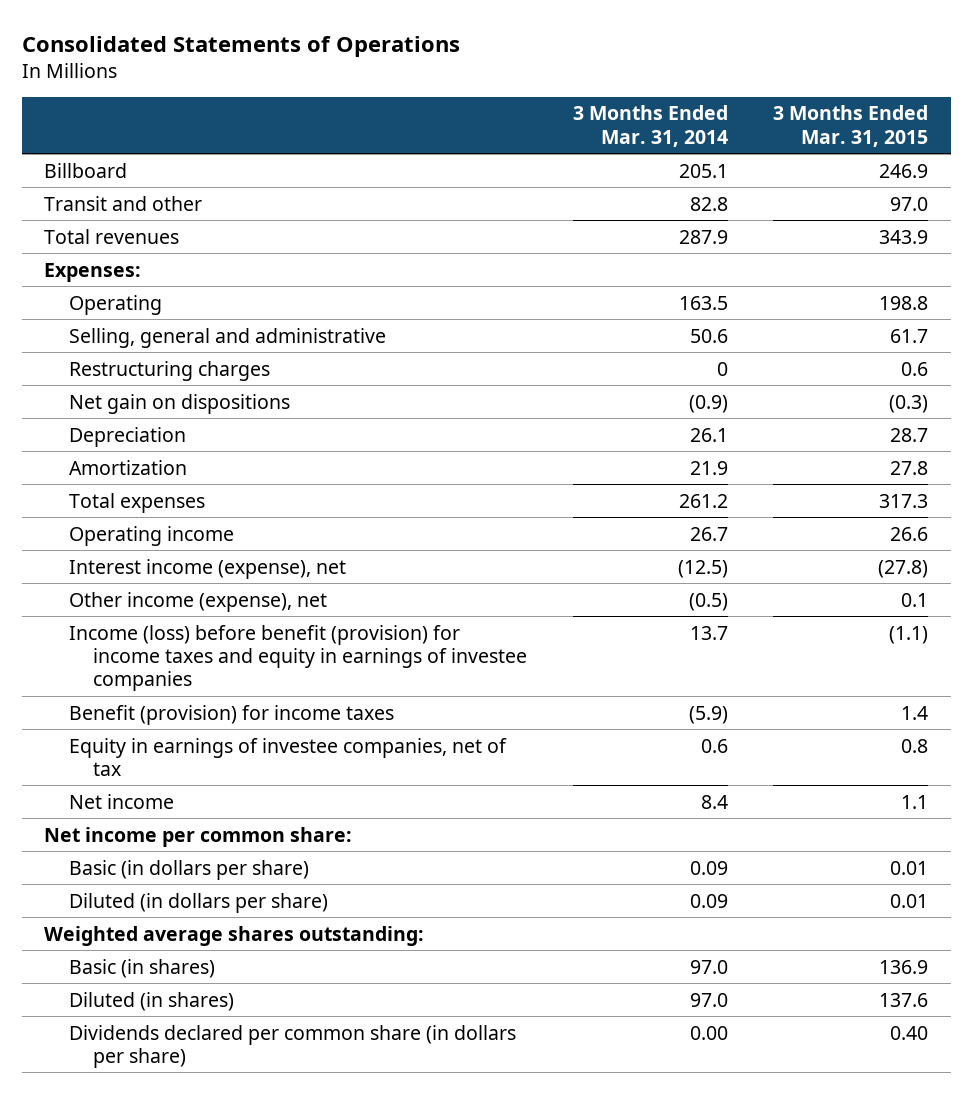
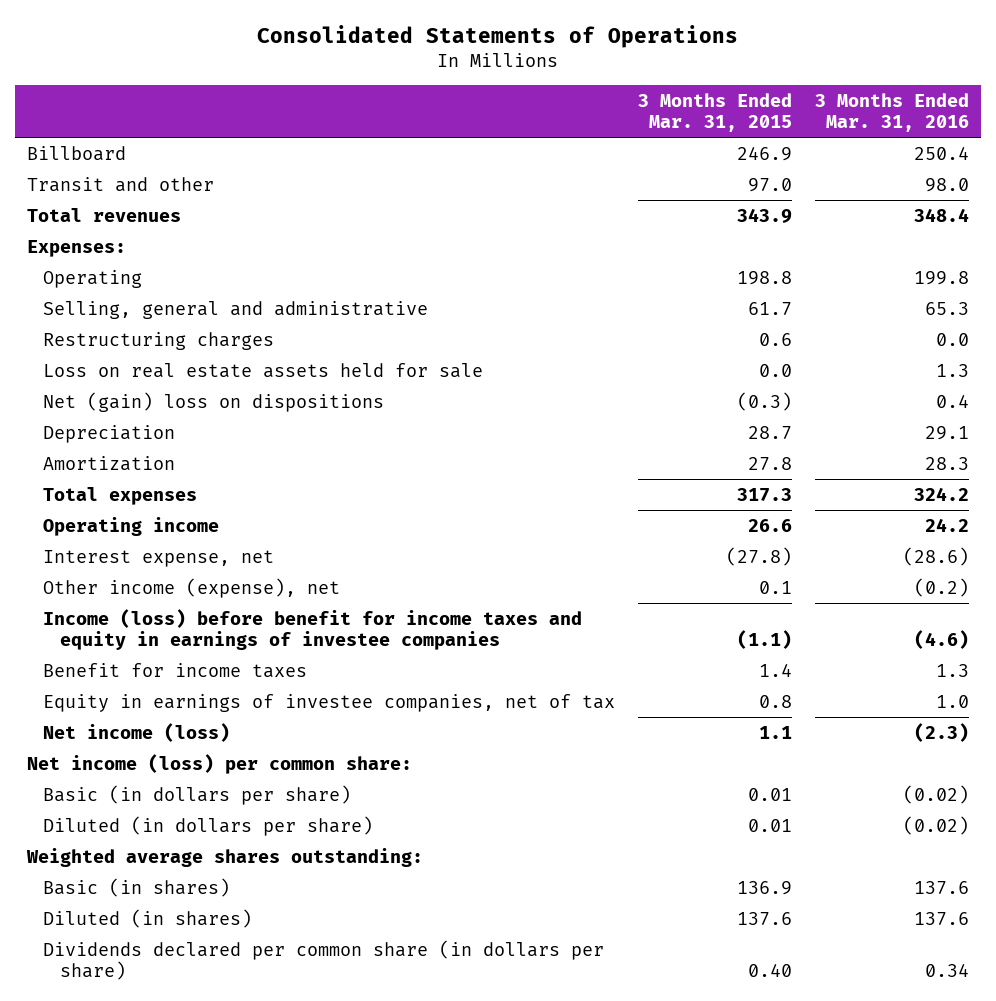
- | 3 Months Ended Mar. 31, 2014 | 3 Months Ended Mar. 31, 2015
+ | 3 Months Ended Mar. 31, 2015 | 3 Months Ended Mar. 31, 2016
- Net gain on dispositions | (0.9) | (0.3)
+ Loss on real estate assets held for sale | 0.0 | 1.3
+ Net (gain) loss on dispositions | (0.3) | 0.4
- Interest income (expense), net | (12.5) | (27.8)
+ Interest expense, net | (27.8) | (28.6)
- Income (loss) before benefit (provision) for income taxes and equity in earnings of investee companies | 13.7 | (1.1)
- Benefit (provision) for income taxes | (5.9) | 1.4
+ Income (loss) before benefit for income taxes and equity in earnings of investee companies | (1.1) | (4.6)
+ Benefit for income taxes | 1.4 | 1.3
- Net income | 8.4 | 1.1
- Net income per common share:
+ Net income (loss) | 1.1 | (2.3)
+ Net income (loss) per common share:

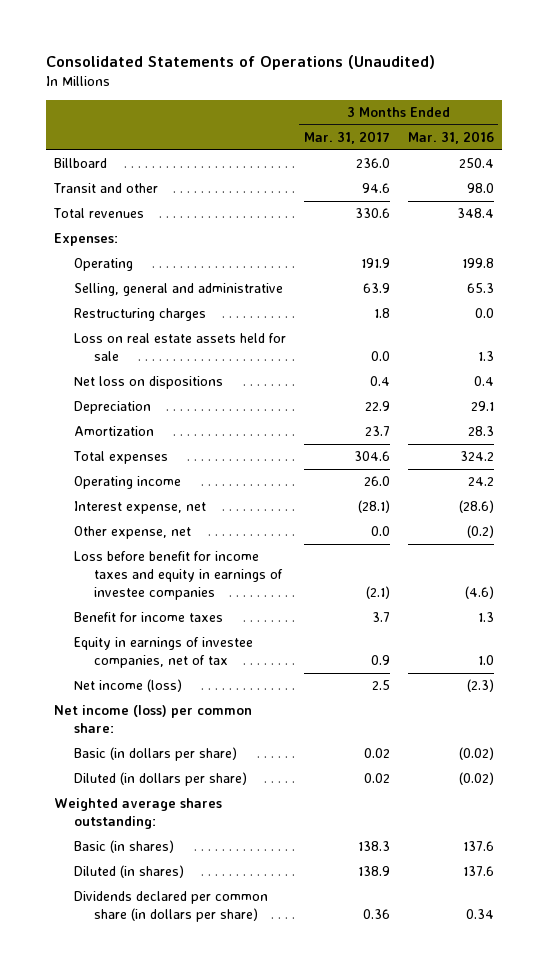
- Consolidated Statements of Operations
+ Consolidated Statements of Operations (Unaudited)
- | 3 Months Ended Mar. 31, 2015 | 3 Months Ended Mar. 31, 2016
+ | 3 Months Ended Mar. 31, 2017 | 3 Months Ended Mar. 31, 2016
- Net (gain) loss on dispositions | (0.3) | 0.4
+ Net loss on dispositions | 0.4 | 0.4
- Other income (expense), net | 0.1 | (0.2)
- Income (loss) before benefit for income taxes and equity in earnings of investee companies | (1.1) | (4.6)
+ Other expense, net | 0.0 | (0.2)
+ Loss before benefit for income taxes and equity in earnings of investee companies | (2.1) | (4.6)

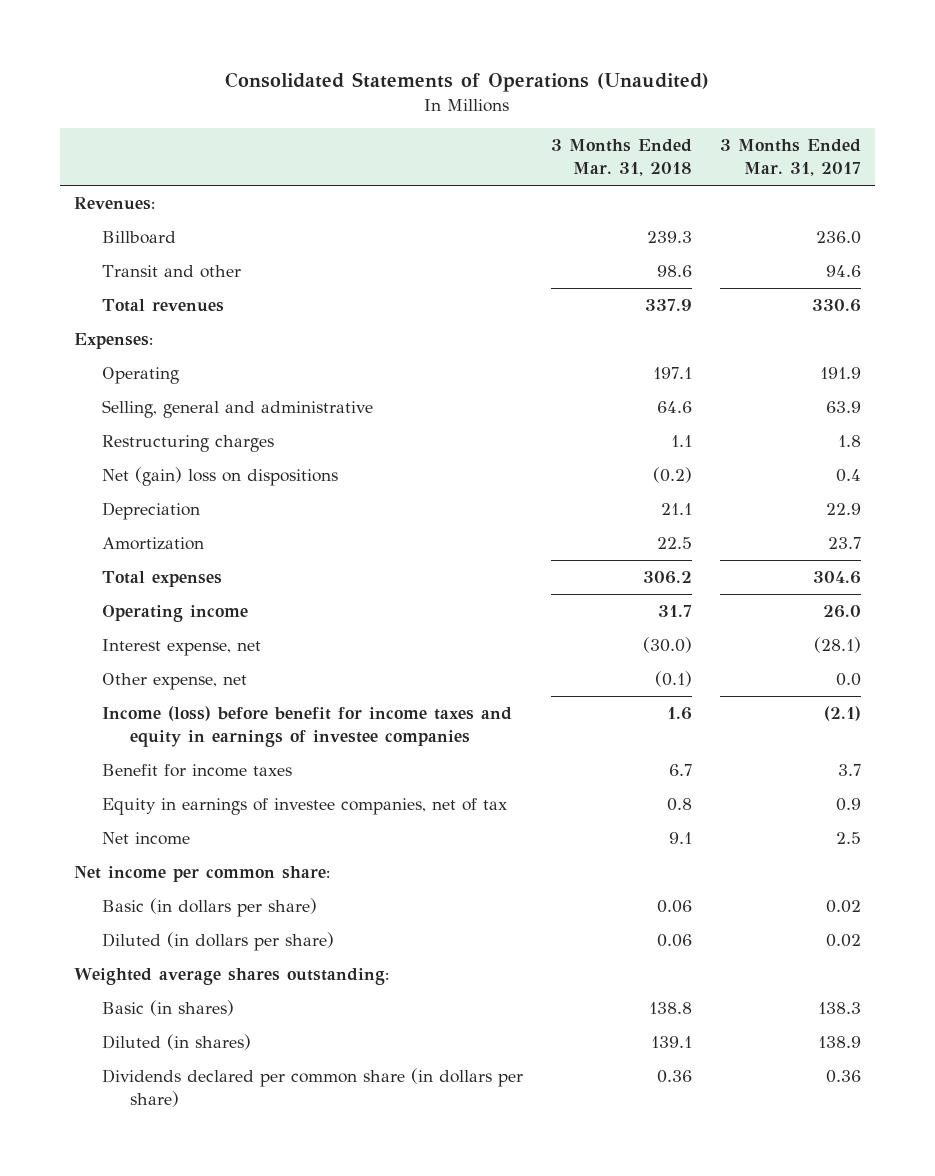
- | 3 Months Ended Mar. 31, 2017 | 3 Months Ended Mar. 31, 2016
+ | 3 Months Ended Mar. 31, 2018 | 3 Months Ended Mar. 31, 2017
+ Revenues:
- Loss on real estate assets held for sale | 0.0 | 1.3
- Net loss on dispositions | 0.4 | 0.4
+ Net (gain) loss on dispositions | (0.2) | 0.4
- Loss before benefit for income taxes and equity in earnings of investee companies | (2.1) | (4.6)
+ Income (loss) before benefit for income taxes and equity in earnings of investee companies | 1.6 | (2.1)
- Net income (loss) | 2.5 | (2.3)
- Net income (loss) per common share:
+ Net income | 9.1 | 2.5
+ Net income per common share:

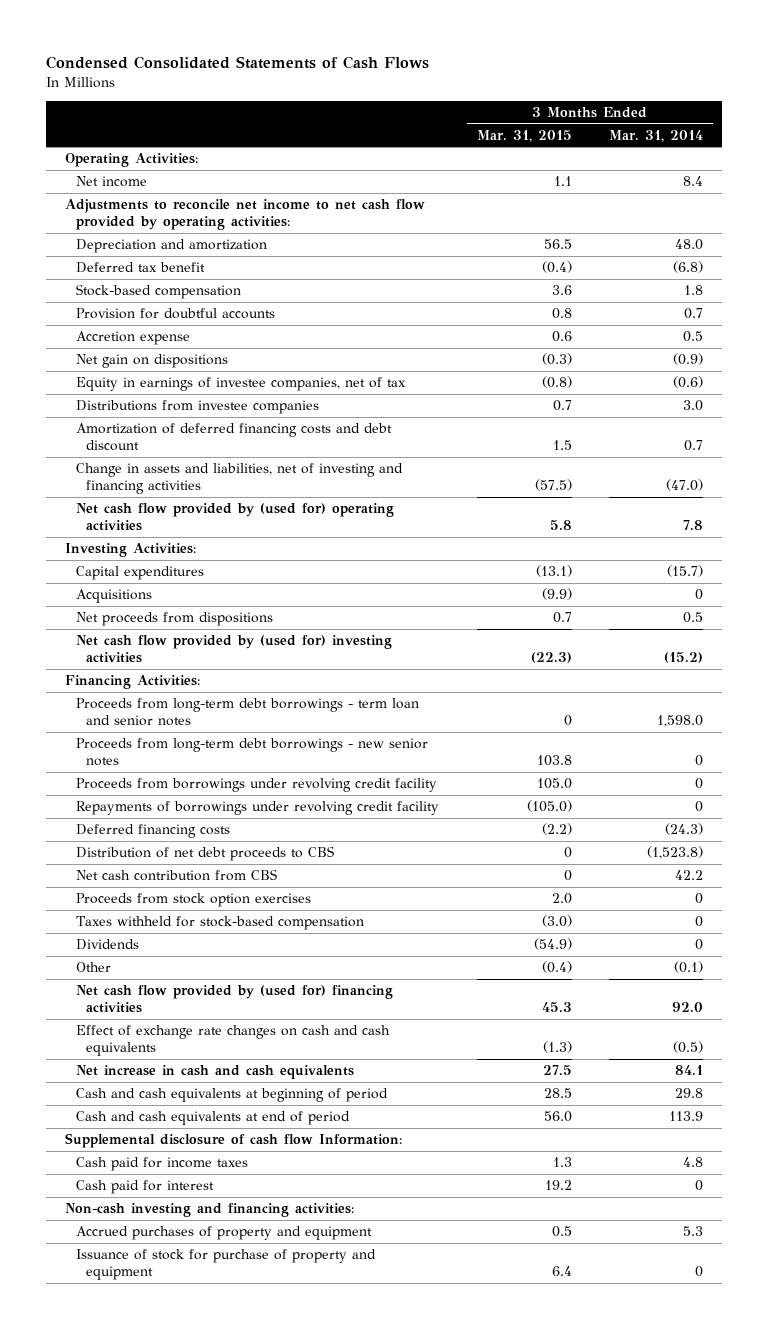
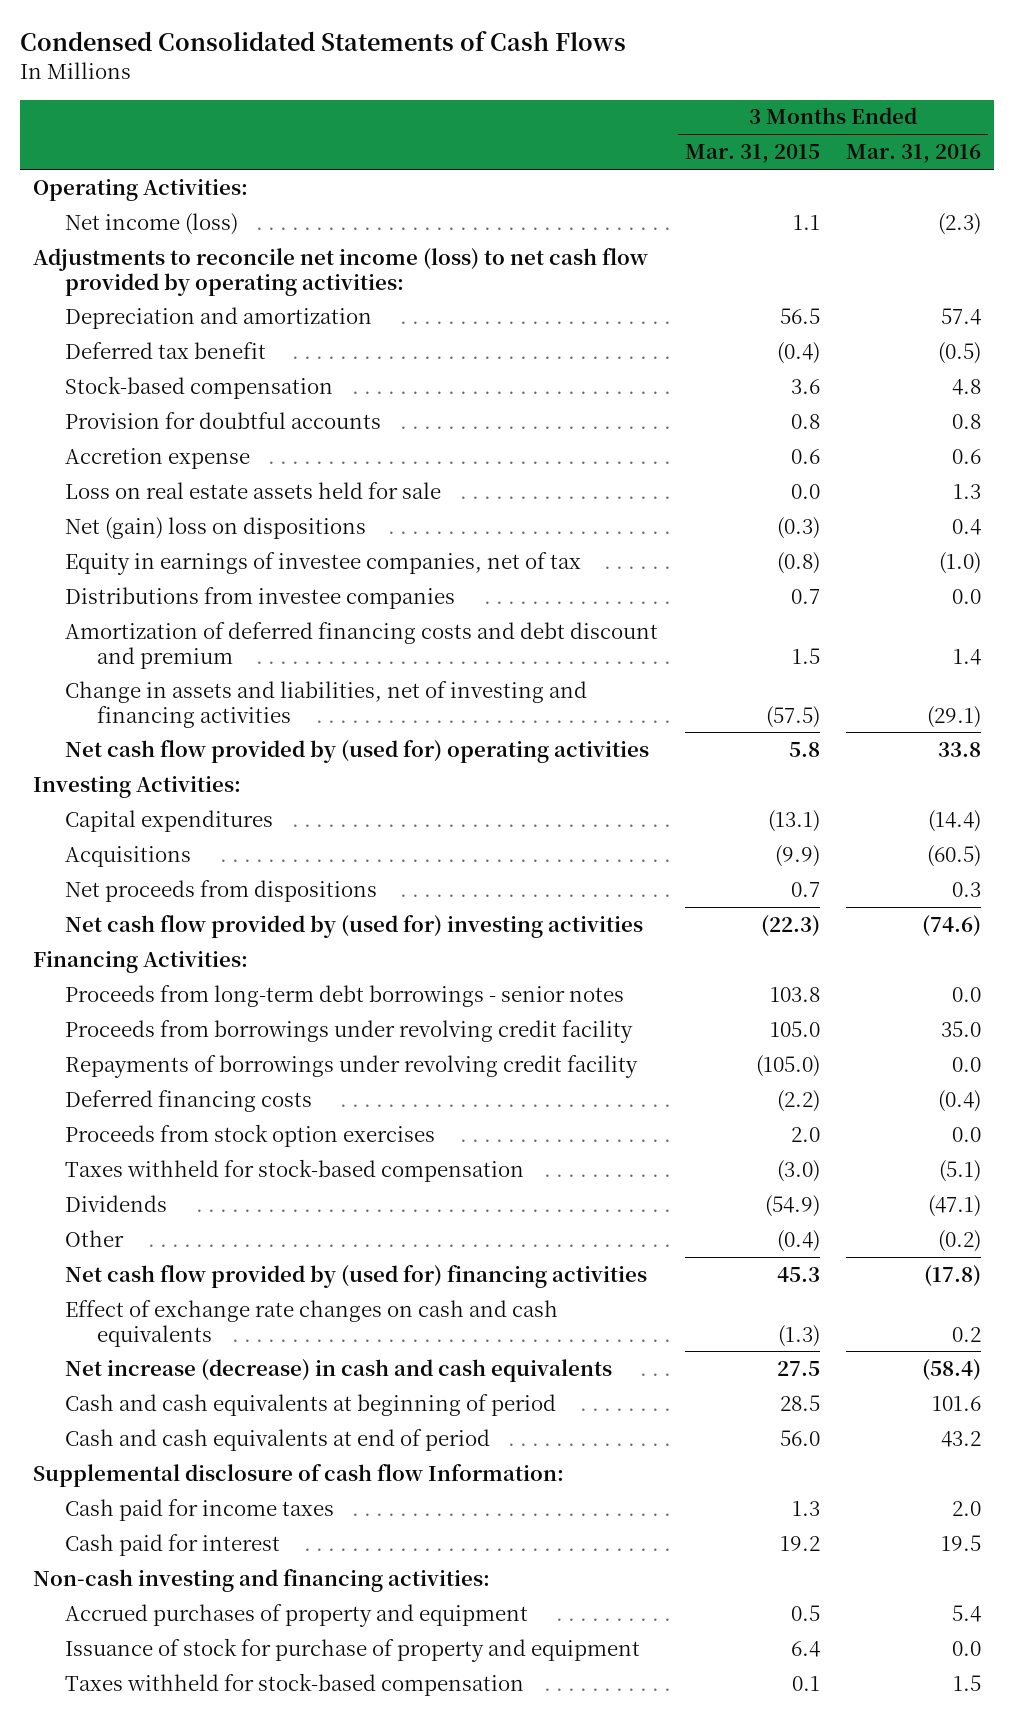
- | 3 Months Ended Mar. 31, 2015 | 3 Months Ended Mar. 31, 2014
+ | 3 Months Ended Mar. 31, 2015 | 3 Months Ended Mar. 31, 2016
- Net income | 1.1 | 8.4
- Adjustments to reconcile net income to net cash flow provided by operating activities:
+ Net income (loss) | 1.1 | (2.3)
+ Adjustments to reconcile net income (loss) to net cash flow provided by operating activities:
- Net gain on dispositions | (0.3) | (0.9)
+ Loss on real estate assets held for sale | 0.0 | 1.3
+ Net (gain) loss on dispositions | (0.3) | 0.4
- Amortization of deferred financing costs and debt discount | 1.5 | 0.7
+ Amortization of deferred financing costs and debt discount and premium | 1.5 | 1.4
- Proceeds from long-term debt borrowings - term loan and senior notes | 0 | 1,598.0
- Proceeds from long-term debt borrowings - new senior notes | 103.8 | 0
+ Proceeds from long-term debt borrowings - senior notes | 103.8 | 0.0
- Distribution of net debt proceeds to CBS | 0 | (1,523.8)
- Net cash contribution from CBS | 0 | 42.2
- Net increase in cash and cash equivalents | 27.5 | 84.1
+ Net increase (decrease) in cash and cash equivalents | 27.5 | (58.4)
+ Taxes withheld for stock-based compensation | 0.1 | 1.5

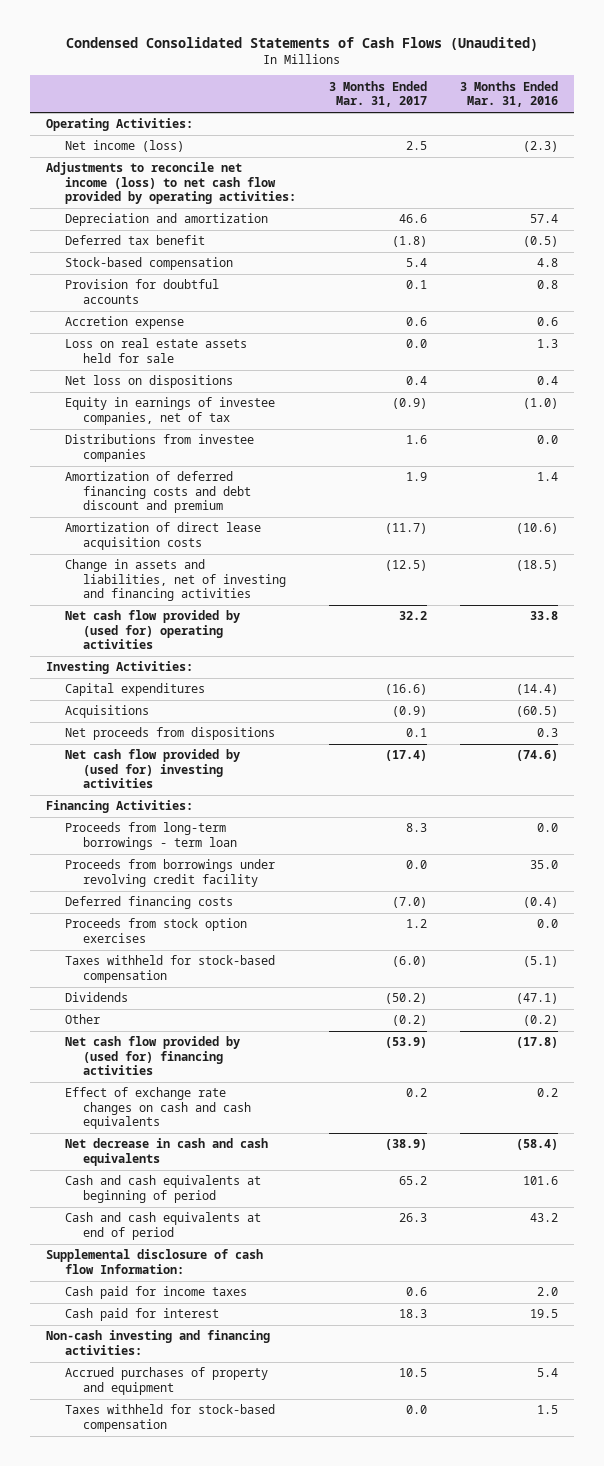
- Condensed Consolidated Statements of Cash Flows
+ Condensed Consolidated Statements of Cash Flows (Unaudited)
- | 3 Months Ended Mar. 31, 2015 | 3 Months Ended Mar. 31, 2016
+ | 3 Months Ended Mar. 31, 2017 | 3 Months Ended Mar. 31, 2016
- Net (gain) loss on dispositions | (0.3) | 0.4
+ Net loss on dispositions | 0.4 | 0.4
- Change in assets and liabilities, net of investing and financing activities | (57.5) | (29.1)
+ Amortization of direct lease acquisition costs | (11.7) | (10.6)
+ Change in assets and liabilities, net of investing and financing activities | (12.5) | (18.5)
- Proceeds from long-term debt borrowings - senior notes | 103.8 | 0.0
+ Proceeds from long-term borrowings - term loan | 8.3 | 0.0
- Repayments of borrowings under revolving credit facility | (105.0) | 0.0
- Net increase (decrease) in cash and cash equivalents | 27.5 | (58.4)
+ Net decrease in cash and cash equivalents | (38.9) | (58.4)
- Issuance of stock for purchase of property and equipment | 6.4 | 0.0

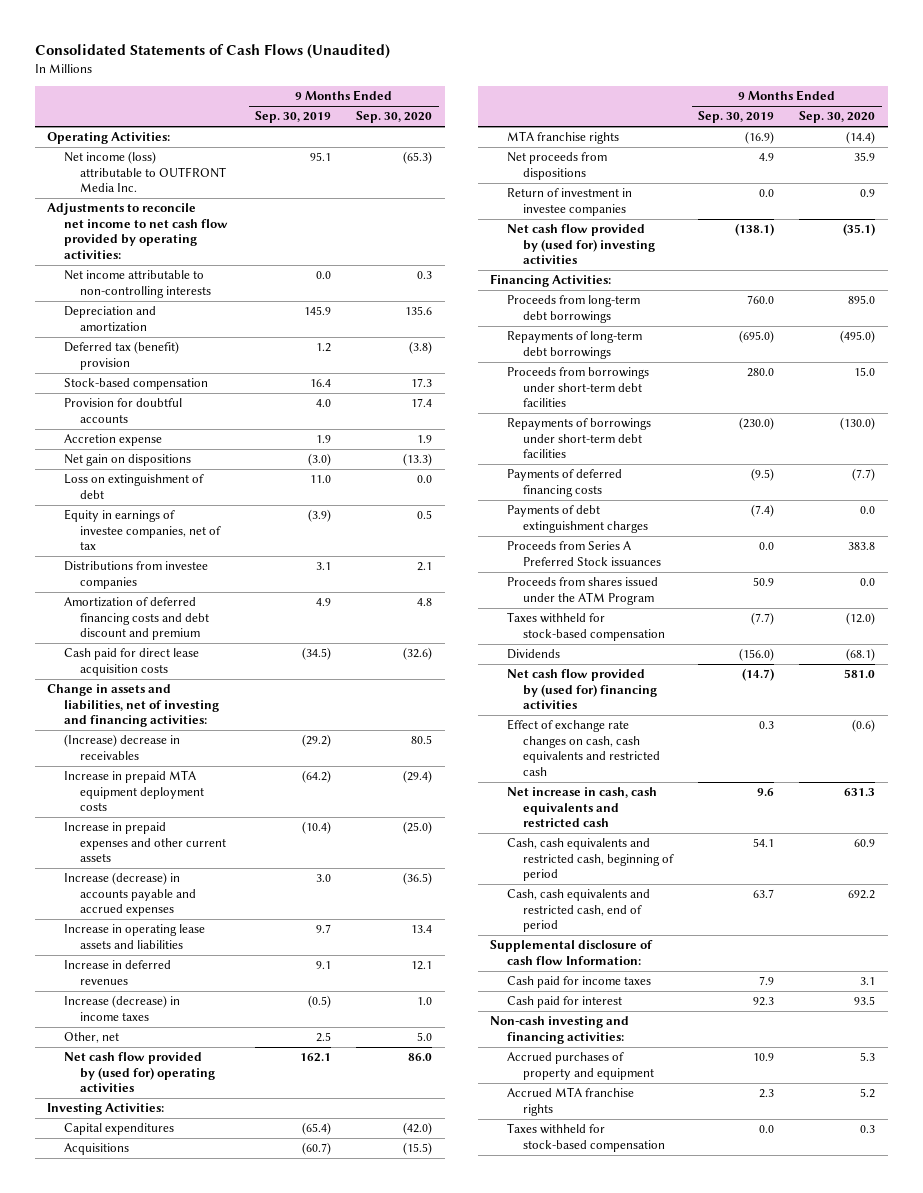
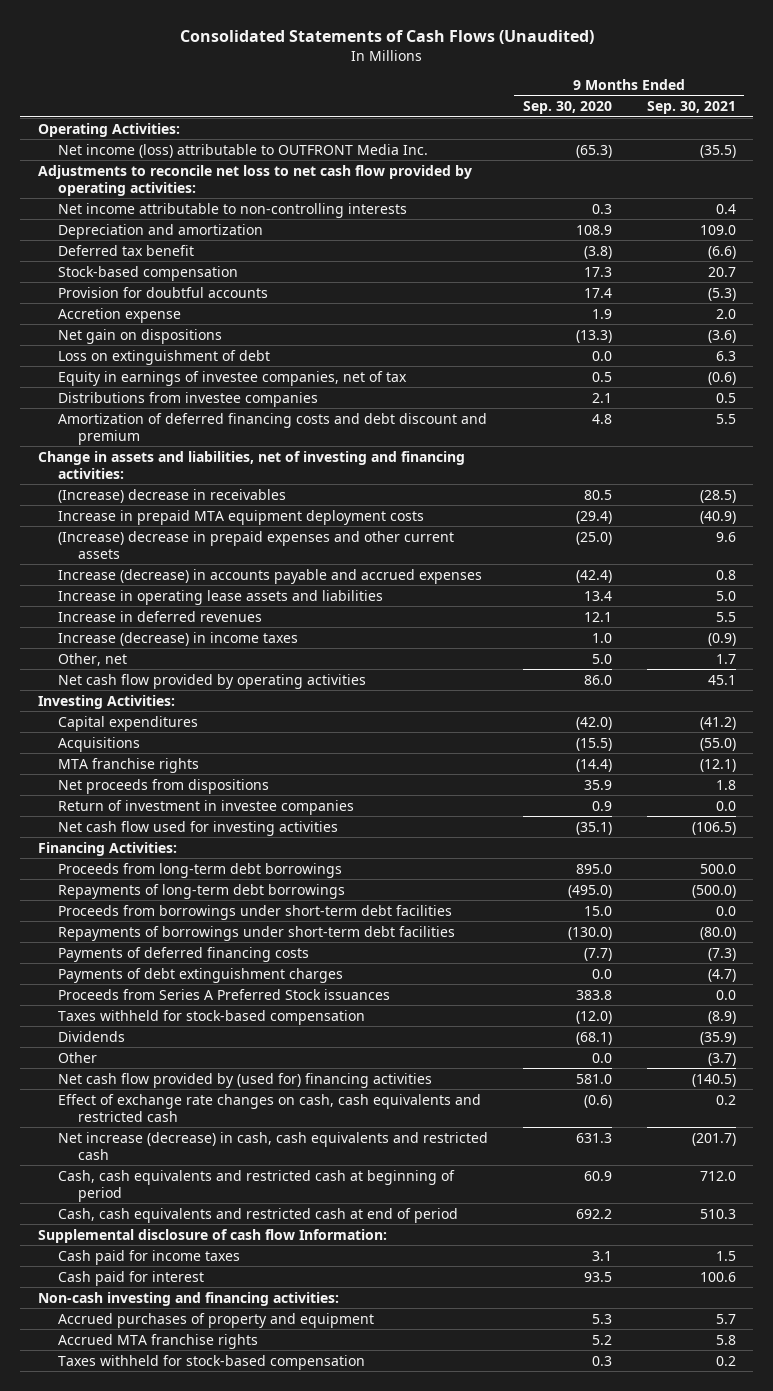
- | 9 Months Ended Sep. 30, 2019 | 9 Months Ended Sep. 30, 2020
+ | 9 Months Ended Sep. 30, 2020 | 9 Months Ended Sep. 30, 2021
- Adjustments to reconcile net income to net cash flow provided by operating activities:
+ Adjustments to reconcile net loss to net cash flow provided by operating activities:
- Depreciation and amortization | 145.9 | 135.6
- Deferred tax (benefit) provision | 1.2 | (3.8)
+ Depreciation and amortization | 108.9 | 109.0
+ Deferred tax benefit | (3.8) | (6.6)
- Cash paid for direct lease acquisition costs | (34.5) | (32.6)
- Increase in prepaid expenses and other current assets | (10.4) | (25.0)
- Increase (decrease) in accounts payable and accrued expenses | 3.0 | (36.5)
+ (Increase) decrease in prepaid expenses and other current assets | (25.0) | 9.6
+ Increase (decrease) in accounts payable and accrued expenses | (42.4) | 0.8
- Net cash flow provided by (used for) operating activities | 162.1 | 86.0
+ Net cash flow provided by operating activities | 86.0 | 45.1
- Net cash flow provided by (used for) investing activities | (138.1) | (35.1)
+ Net cash flow used for investing activities | (35.1) | (106.5)
- Proceeds from shares issued under the ATM Program | 50.9 | 0.0
+ Other | 0.0 | (3.7)
- Net increase in cash, cash equivalents and restricted cash | 9.6 | 631.3
- Cash, cash equivalents and restricted cash, beginning of period | 54.1 | 60.9
- Cash, cash equivalents and restricted cash, end of period | 63.7 | 692.2
+ Net increase (decrease) in cash, cash equivalents and restricted cash | 631.3 | (201.7)
+ Cash, cash equivalents and restricted cash at beginning of period | 60.9 | 712.0
+ Cash, cash equivalents and restricted cash at end of period | 692.2 | 510.3

